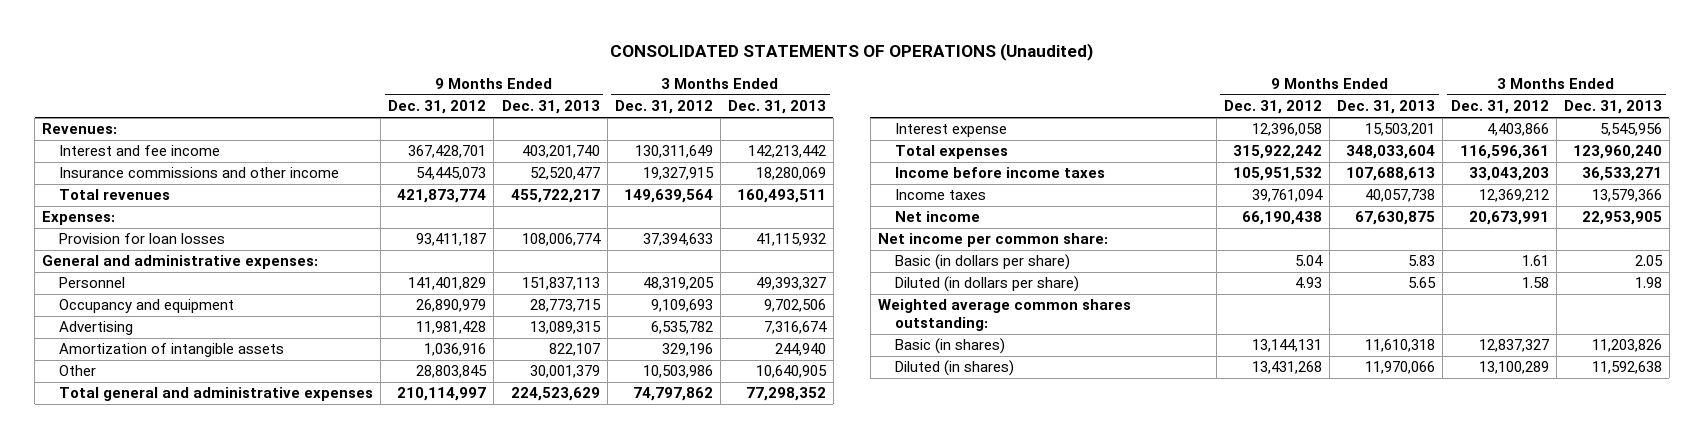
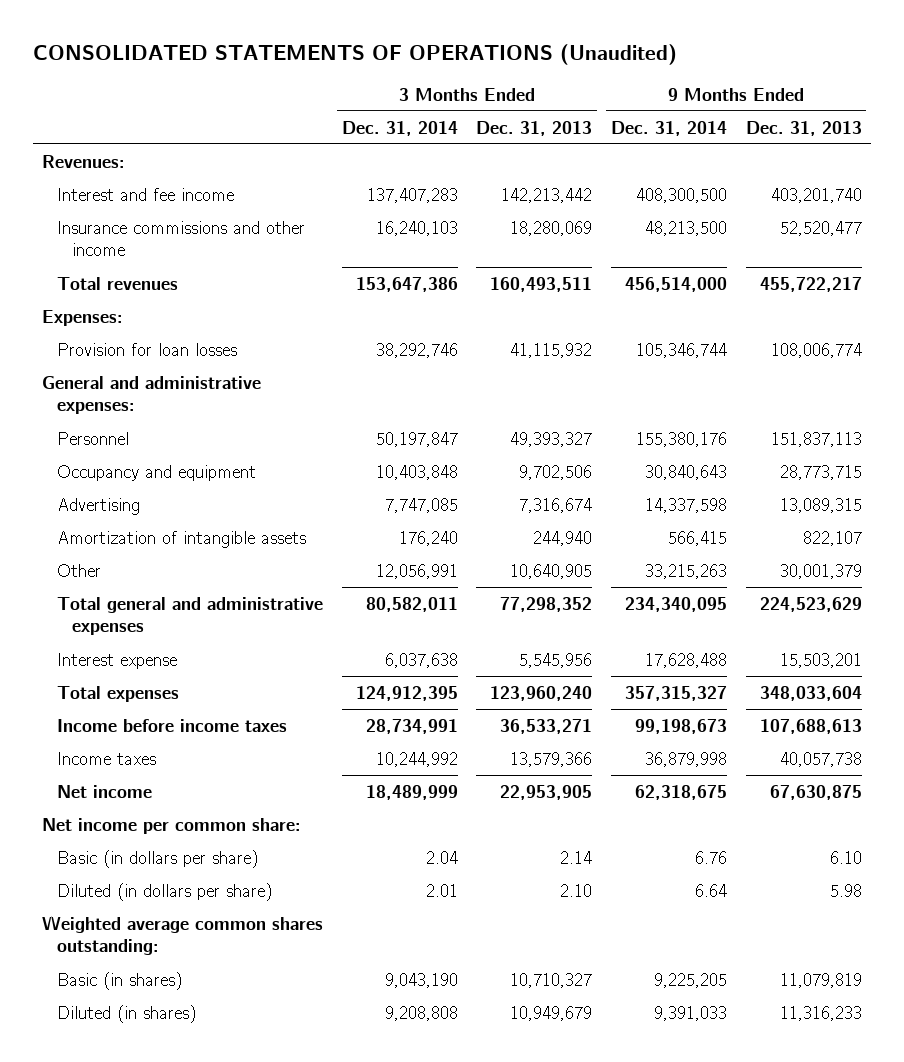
- | 9 Months Ended Dec. 31, 2012 | 9 Months Ended Dec. 31, 2013 | 3 Months Ended Dec. 31, 2012 | 3 Months Ended Dec. 31, 2013
+ | 3 Months Ended Dec. 31, 2014 | 3 Months Ended Dec. 31, 2013 | 9 Months Ended Dec. 31, 2014 | 9 Months Ended Dec. 31, 2013
- Basic (in dollars per share) | 5.04 | 5.83 | 1.61 | 2.05
- Diluted (in dollars per share) | 4.93 | 5.65 | 1.58 | 1.98
+ Basic (in dollars per share) | 2.04 | 2.14 | 6.76 | 6.10
+ Diluted (in dollars per share) | 2.01 | 2.10 | 6.64 | 5.98
- Basic (in shares) | 13,144,131 | 11,610,318 | 12,837,327 | 11,203,826
- Diluted (in shares) | 13,431,268 | 11,970,066 | 13,100,289 | 11,592,638
+ Basic (in shares) | 9,043,190 | 10,710,327 | 9,225,205 | 11,079,819
+ Diluted (in shares) | 9,208,808 | 10,949,679 | 9,391,033 | 11,316,233

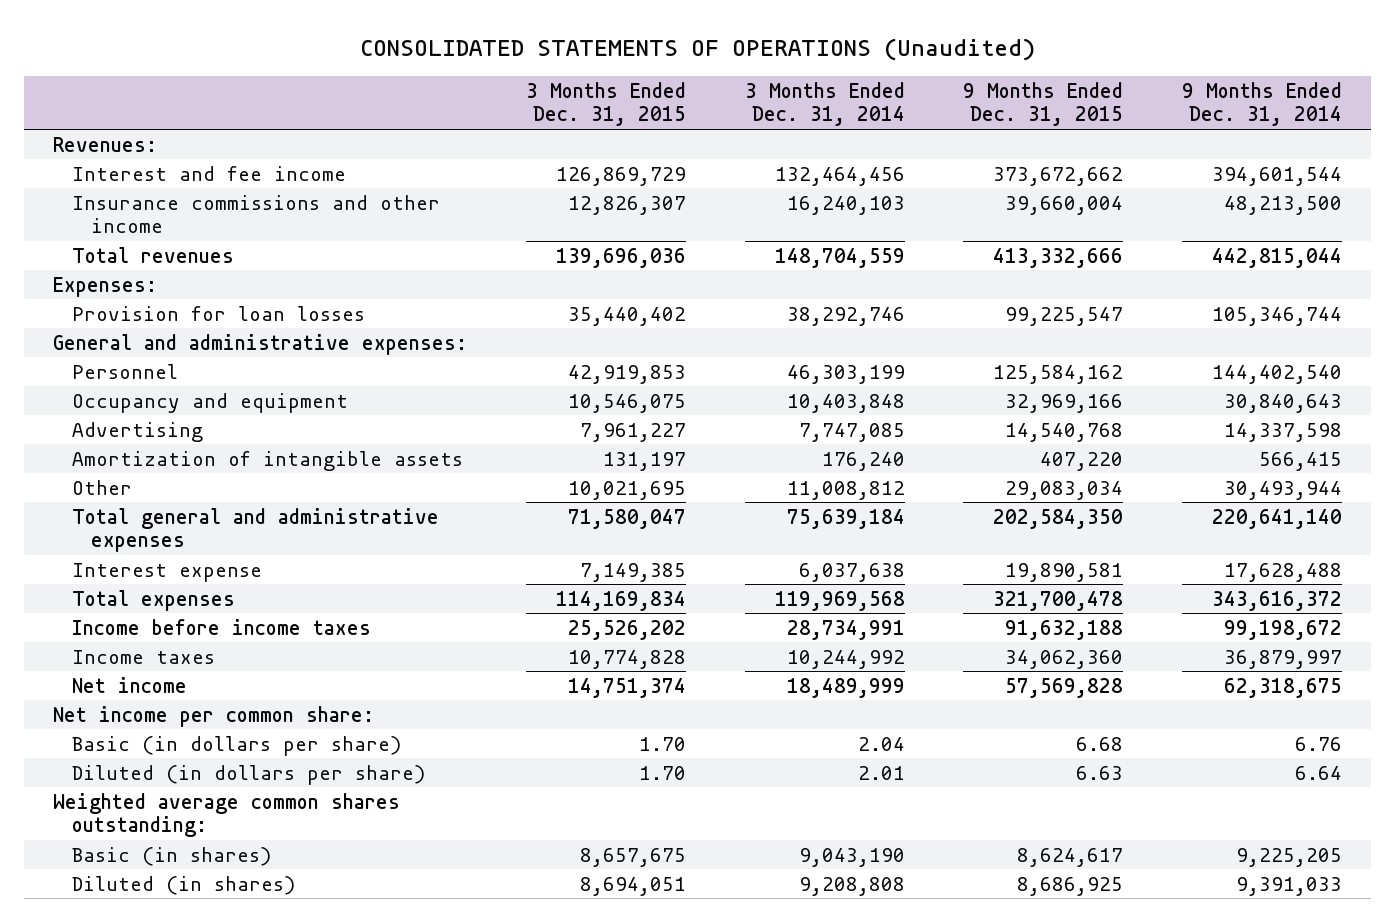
- | 3 Months Ended Dec. 31, 2014 | 3 Months Ended Dec. 31, 2013 | 9 Months Ended Dec. 31, 2014 | 9 Months Ended Dec. 31, 2013
+ | 3 Months Ended Dec. 31, 2015 | 3 Months Ended Dec. 31, 2014 | 9 Months Ended Dec. 31, 2015 | 9 Months Ended Dec. 31, 2014
- Interest and fee income | 137,407,283 | 142,213,442 | 408,300,500 | 403,201,740
+ Interest and fee income | 126,869,729 | 132,464,456 | 373,672,662 | 394,601,544
- Total revenues | 153,647,386 | 160,493,511 | 456,514,000 | 455,722,217
+ Total revenues | 139,696,036 | 148,704,559 | 413,332,666 | 442,815,044
- Personnel | 50,197,847 | 49,393,327 | 155,380,176 | 151,837,113
+ Personnel | 42,919,853 | 46,303,199 | 125,584,162 | 144,402,540
- Other | 12,056,991 | 10,640,905 | 33,215,263 | 30,001,379
- Total general and administrative expenses | 80,582,011 | 77,298,352 | 234,340,095 | 224,523,629
+ Other | 10,021,695 | 11,008,812 | 29,083,034 | 30,493,944
+ Total general and administrative expenses | 71,580,047 | 75,639,184 | 202,584,350 | 220,641,140
- Total expenses | 124,912,395 | 123,960,240 | 357,315,327 | 348,033,604
- Income before income taxes | 28,734,991 | 36,533,271 | 99,198,673 | 107,688,613
- Income taxes | 10,244,992 | 13,579,366 | 36,879,998 | 40,057,738
+ Total expenses | 114,169,834 | 119,969,568 | 321,700,478 | 343,616,372
+ Income before income taxes | 25,526,202 | 28,734,991 | 91,632,188 | 99,198,672
+ Income taxes | 10,774,828 | 10,244,992 | 34,062,360 | 36,879,997

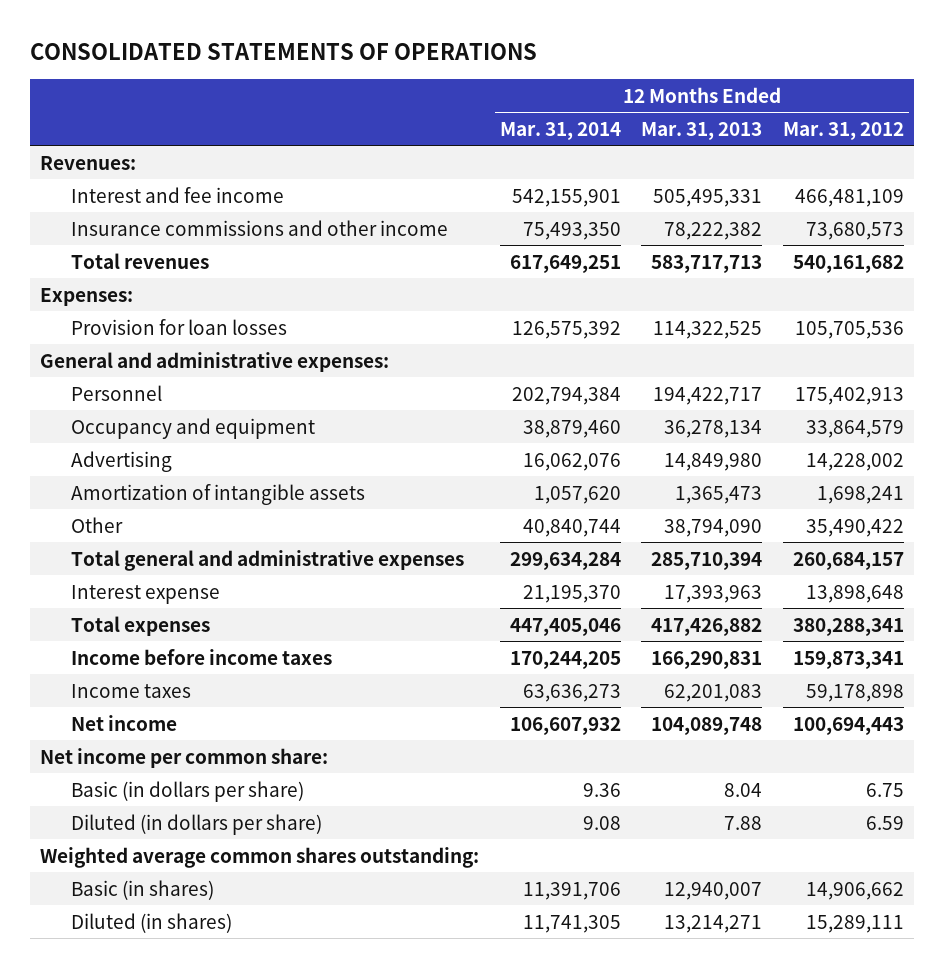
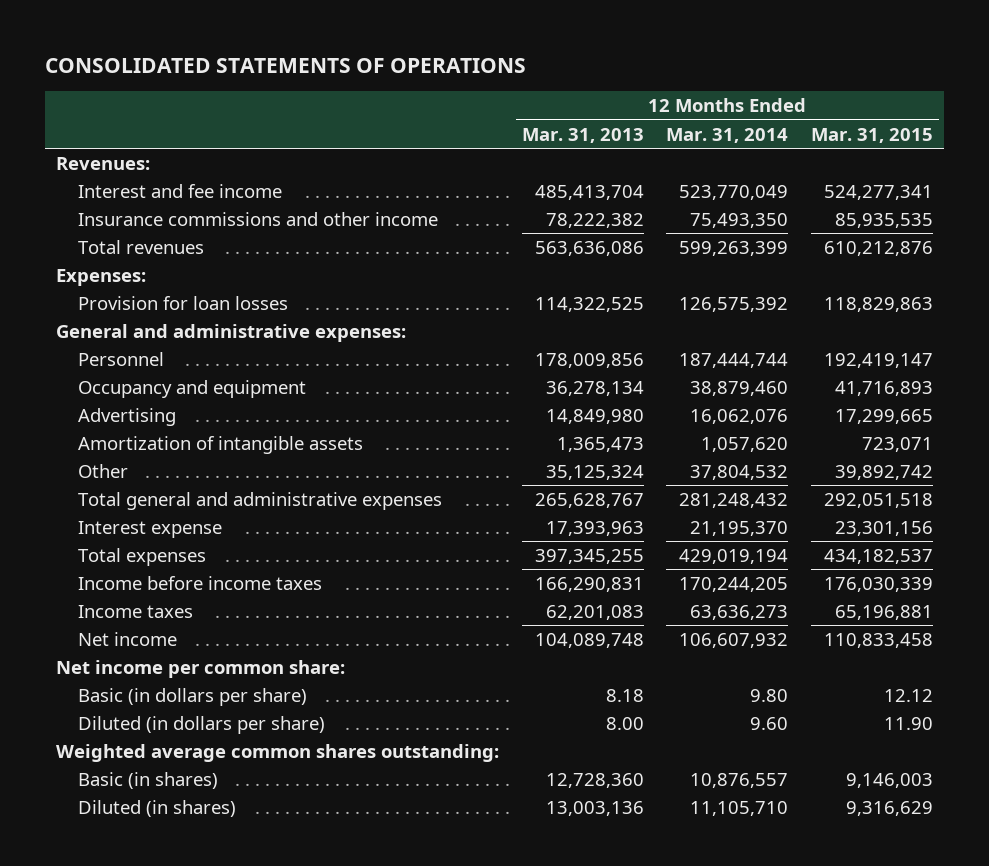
- | 12 Months Ended Mar. 31, 2014 | 12 Months Ended Mar. 31, 2013 | 12 Months Ended Mar. 31, 2012
+ | 12 Months Ended Mar. 31, 2013 | 12 Months Ended Mar. 31, 2014 | 12 Months Ended Mar. 31, 2015
- Interest and fee income | 542,155,901 | 505,495,331 | 466,481,109
+ Interest and fee income | 485,413,704 | 523,770,049 | 524,277,341
- Total revenues | 617,649,251 | 583,717,713 | 540,161,682
+ Total revenues | 563,636,086 | 599,263,399 | 610,212,876
- Personnel | 202,794,384 | 194,422,717 | 175,402,913
+ Personnel | 178,009,856 | 187,444,744 | 192,419,147
- Other | 40,840,744 | 38,794,090 | 35,490,422
- Total general and administrative expenses | 299,634,284 | 285,710,394 | 260,684,157
+ Other | 35,125,324 | 37,804,532 | 39,892,742
+ Total general and administrative expenses | 265,628,767 | 281,248,432 | 292,051,518
- Total expenses | 447,405,046 | 417,426,882 | 380,288,341
+ Total expenses | 397,345,255 | 429,019,194 | 434,182,537
- Basic (in dollars per share) | 9.36 | 8.04 | 6.75
- Diluted (in dollars per share) | 9.08 | 7.88 | 6.59
+ Basic (in dollars per share) | 8.18 | 9.80 | 12.12
+ Diluted (in dollars per share) | 8.00 | 9.60 | 11.90
- Basic (in shares) | 11,391,706 | 12,940,007 | 14,906,662
- Diluted (in shares) | 11,741,305 | 13,214,271 | 15,289,111
+ Basic (in shares) | 12,728,360 | 10,876,557 | 9,146,003
+ Diluted (in shares) | 13,003,136 | 11,105,710 | 9,316,629

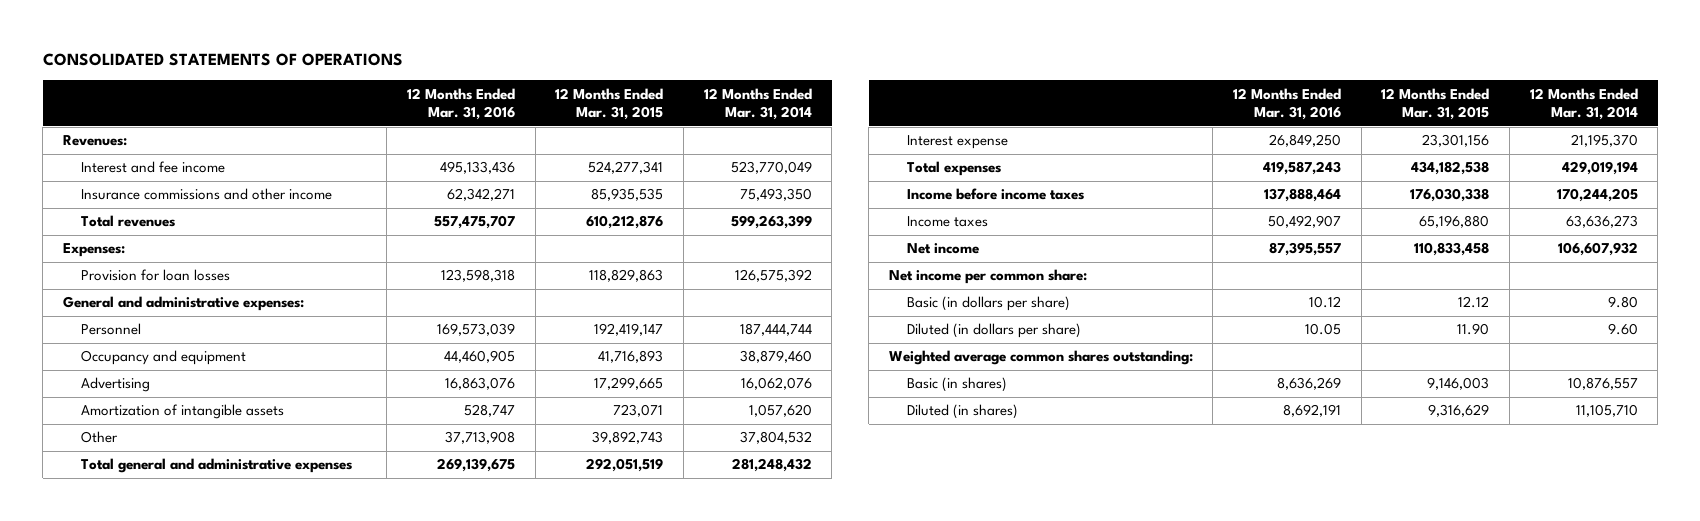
- | 12 Months Ended Mar. 31, 2013 | 12 Months Ended Mar. 31, 2014 | 12 Months Ended Mar. 31, 2015
+ | 12 Months Ended Mar. 31, 2016 | 12 Months Ended Mar. 31, 2015 | 12 Months Ended Mar. 31, 2014
- Other | 35,125,324 | 37,804,532 | 39,892,742
- Total general and administrative expenses | 265,628,767 | 281,248,432 | 292,051,518
+ Other | 37,713,908 | 39,892,743 | 37,804,532
+ Total general and administrative expenses | 269,139,675 | 292,051,519 | 281,248,432
- Total expenses | 397,345,255 | 429,019,194 | 434,182,537
- Income before income taxes | 166,290,831 | 170,244,205 | 176,030,339
- Income taxes | 62,201,083 | 63,636,273 | 65,196,881
+ Total expenses | 419,587,243 | 434,182,538 | 429,019,194
+ Income before income taxes | 137,888,464 | 176,030,338 | 170,244,205
+ Income taxes | 50,492,907 | 65,196,880 | 63,636,273

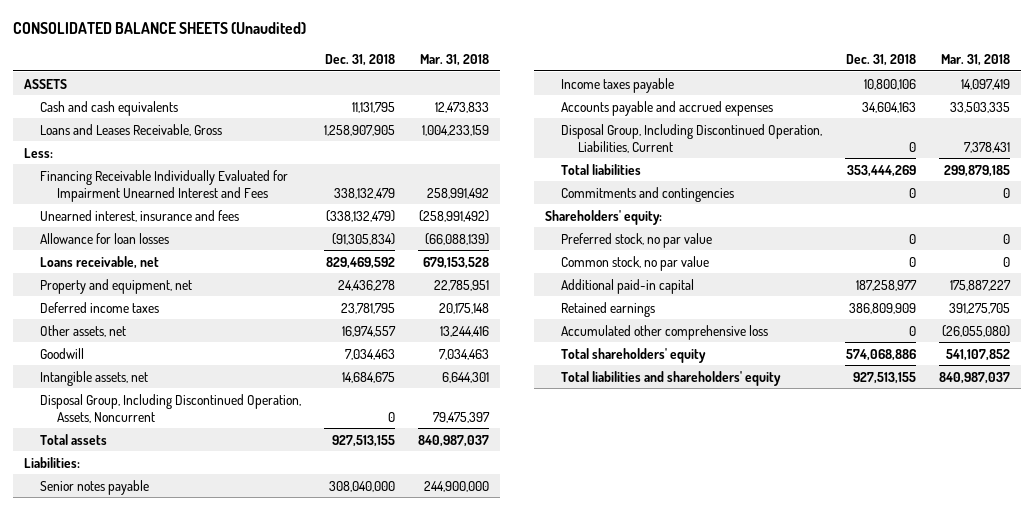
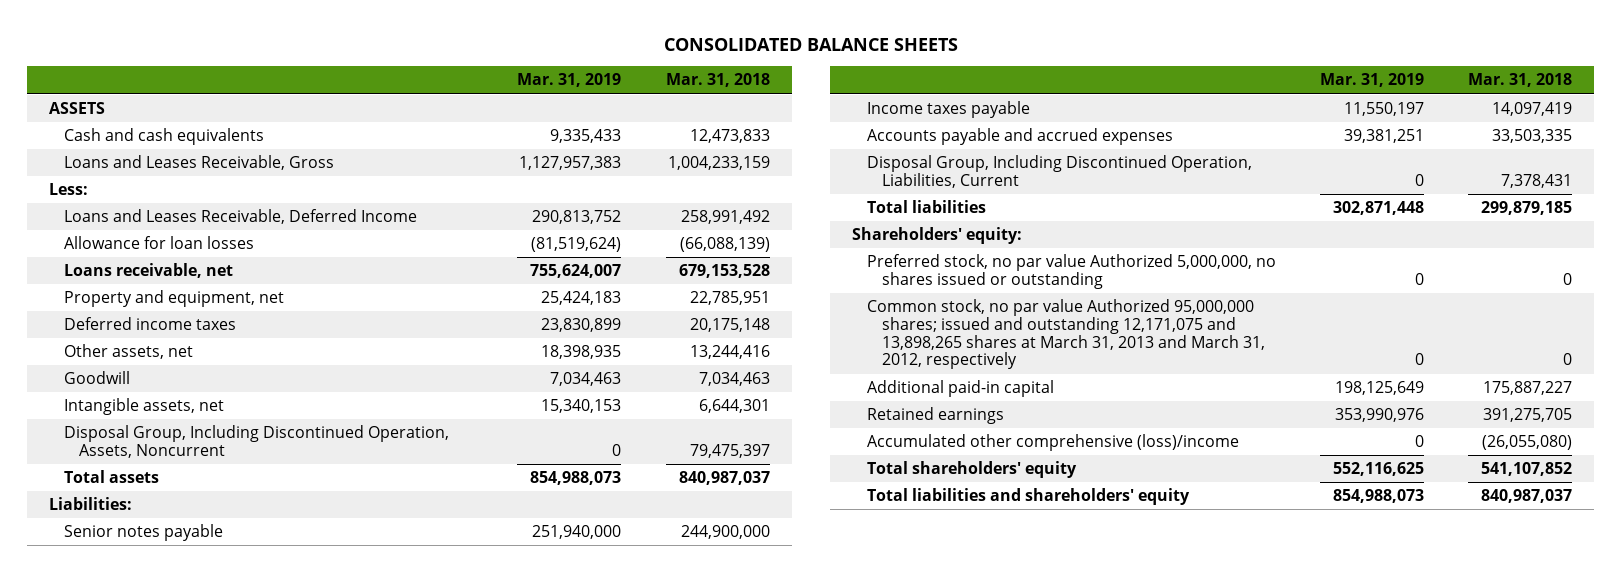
- CONSOLIDATED BALANCE SHEETS (Unaudited)
+ CONSOLIDATED BALANCE SHEETS
- | Dec. 31, 2018 | Mar. 31, 2018
+ | Mar. 31, 2019 | Mar. 31, 2018
- Financing Receivable Individually Evaluated for Impairment Unearned Interest and Fees | 338,132,479 | 258,991,492
- Unearned interest, insurance and fees | (338,132,479) | (258,991,492)
+ Loans and Leases Receivable, Deferred Income | 290,813,752 | 258,991,492
- Commitments and contingencies | 0 | 0
- Preferred stock, no par value | 0 | 0
- Common stock, no par value | 0 | 0
+ Preferred stock, no par value Authorized 5,000,000, no shares issued or outstanding | 0 | 0
+ Common stock, no par value Authorized 95,000,000 shares; issued and outstanding 12,171,075 and 13,898,265 shares at March 31, 2013 and March 31, 2012, respectively | 0 | 0
- Accumulated other comprehensive loss | 0 | (26,055,080)
+ Accumulated other comprehensive (loss)/income | 0 | (26,055,080)

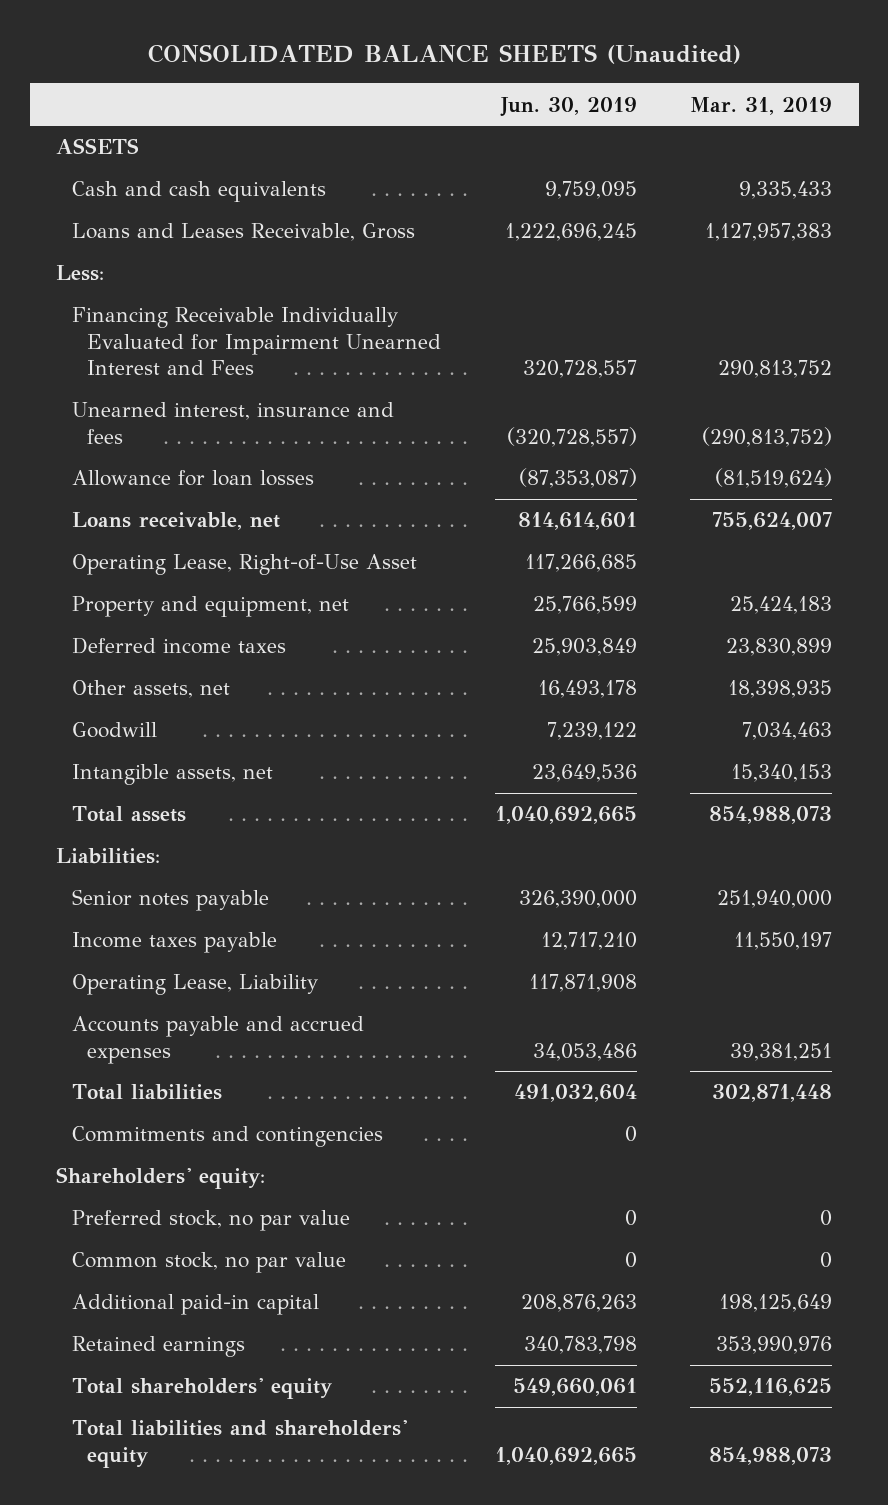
- CONSOLIDATED BALANCE SHEETS
+ CONSOLIDATED BALANCE SHEETS (Unaudited)
- | Mar. 31, 2019 | Mar. 31, 2018
+ | Jun. 30, 2019 | Mar. 31, 2019
- Loans and Leases Receivable, Deferred Income | 290,813,752 | 258,991,492
+ Financing Receivable Individually Evaluated for Impairment Unearned Interest and Fees | 320,728,557 | 290,813,752
+ Unearned interest, insurance and fees | (320,728,557) | (290,813,752)
+ Operating Lease, Right-of-Use Asset | 117,266,685 |
- Disposal Group, Including Discontinued Operation, Assets, Noncurrent | 0 | 79,475,397
+ Operating Lease, Liability | 117,871,908 |
- Disposal Group, Including Discontinued Operation, Liabilities, Current | 0 | 7,378,431
+ Commitments and contingencies | 0 |
- Preferred stock, no par value Authorized 5,000,000, no shares issued or outstanding | 0 | 0
- Common stock, no par value Authorized 95,000,000 shares; issued and outstanding 12,171,075 and 13,898,265 shares at March 31, 2013 and March 31, 2012, respectively | 0 | 0
+ Preferred stock, no par value | 0 | 0
+ Common stock, no par value | 0 | 0
- Accumulated other comprehensive (loss)/income | 0 | (26,055,080)

